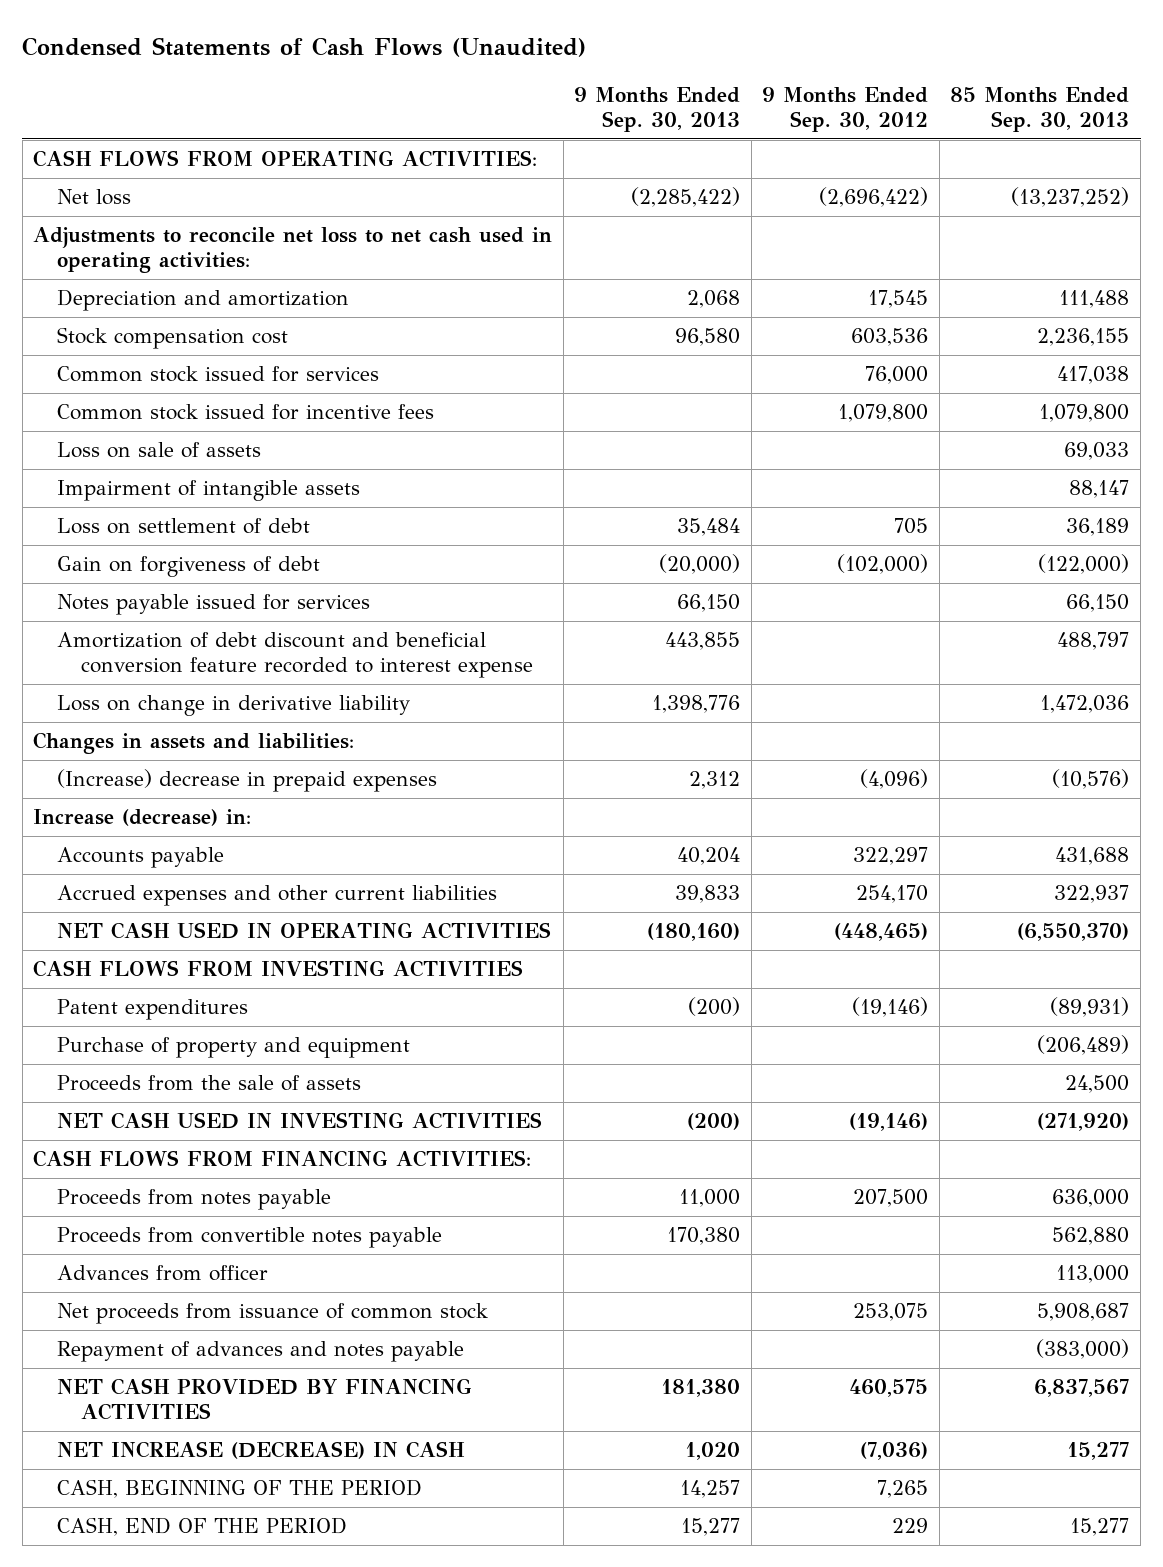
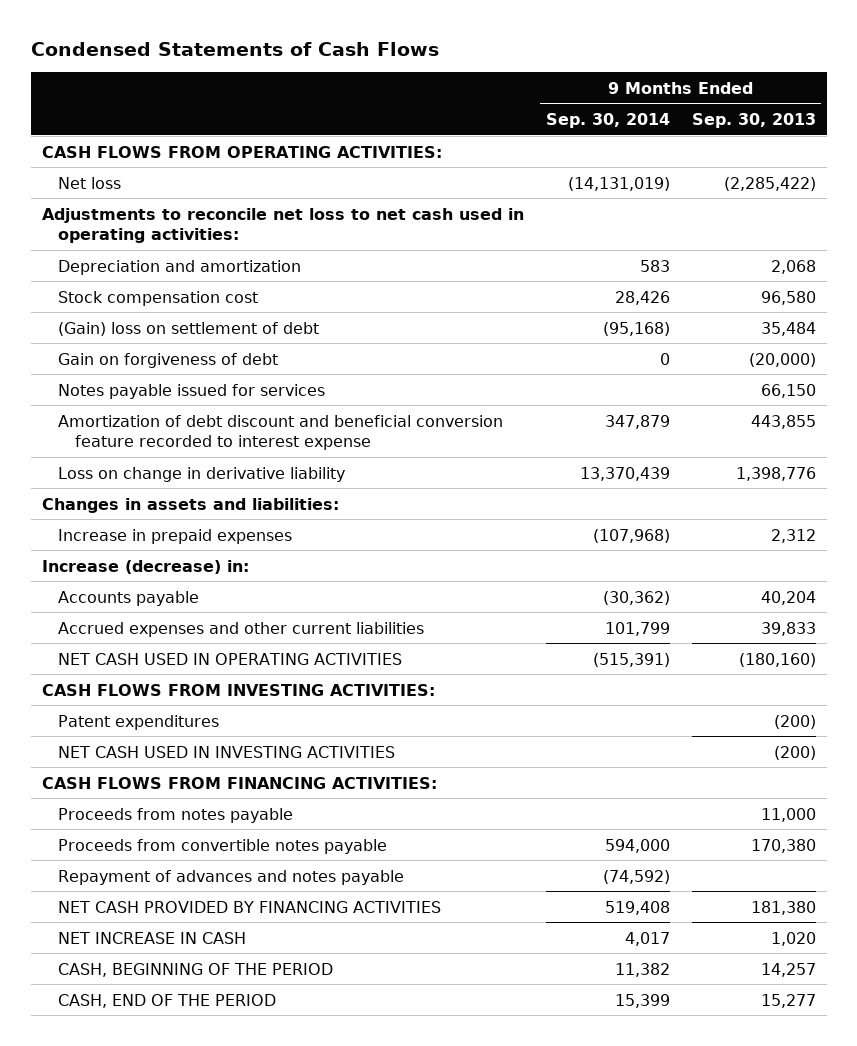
- Condensed Statements of Cash Flows (Unaudited)
+ Condensed Statements of Cash Flows
- | 9 Months Ended Sep. 30, 2013 | 9 Months Ended Sep. 30, 2012 | 85 Months Ended Sep. 30, 2013
+ | 9 Months Ended Sep. 30, 2014 | 9 Months Ended Sep. 30, 2013
- Common stock issued for services | | 76,000 | 417,038
- Common stock issued for incentive fees | | 1,079,800 | 1,079,800
- Loss on sale of assets | | | 69,033
- Impairment of intangible assets | | | 88,147
- Loss on settlement of debt | 35,484 | 705 | 36,189
+ (Gain) loss on settlement of debt | (95,168) | 35,484
- (Increase) decrease in prepaid expenses | 2,312 | (4,096) | (10,576)
+ Increase in prepaid expenses | (107,968) | 2,312
- CASH FLOWS FROM INVESTING ACTIVITIES
+ CASH FLOWS FROM INVESTING ACTIVITIES:
- Purchase of property and equipment | | | (206,489)
- Proceeds from the sale of assets | | | 24,500
- Advances from officer | | | 113,000
- Net proceeds from issuance of common stock | | 253,075 | 5,908,687
- NET INCREASE (DECREASE) IN CASH | 1,020 | (7,036) | 15,277
+ NET INCREASE IN CASH | 4,017 | 1,020

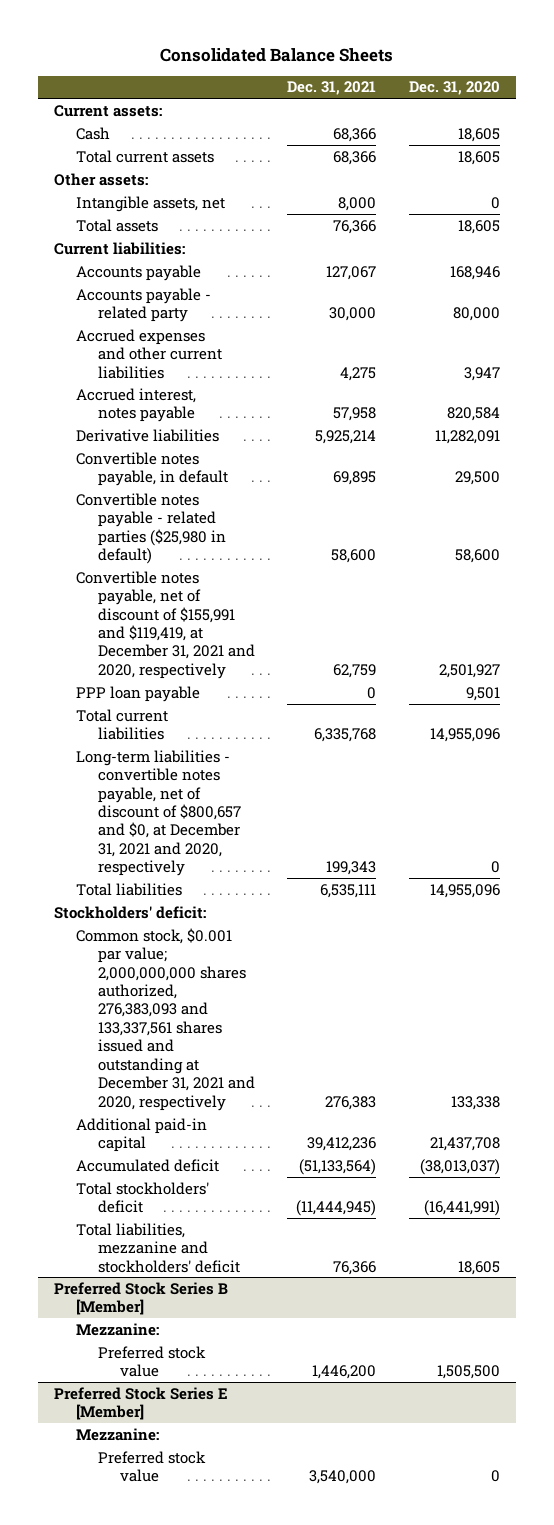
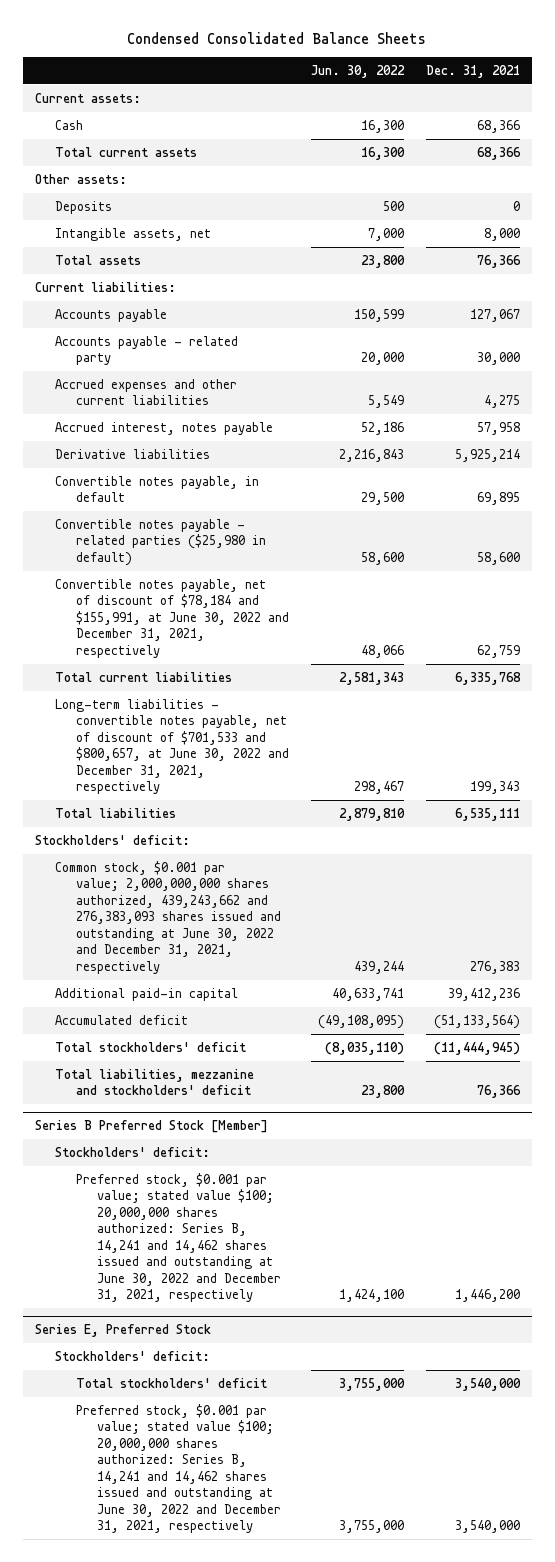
- Consolidated Balance Sheets
+ Condensed Consolidated Balance Sheets
- | Dec. 31, 2021 | Dec. 31, 2020
+ | Jun. 30, 2022 | Dec. 31, 2021
+ Deposits | 500 | 0
- Convertible notes payable, net of discount of $155,991 and $119,419, at December 31, 2021 and 2020, respectively | 62,759 | 2,501,927
- PPP loan payable | 0 | 9,501
+ Convertible notes payable, net of discount of $78,184 and $155,991, at June 30, 2022 and December 31, 2021, respectively | 48,066 | 62,759
- Long-term liabilities - convertible notes payable, net of discount of $800,657 and $0, at December 31, 2021 and 2020, respectively | 199,343 | 0
+ Long-term liabilities - convertible notes payable, net of discount of $701,533 and $800,657, at June 30, 2022 and December 31, 2021, respectively | 298,467 | 199,343
- Common stock, $0.001 par value; 2,000,000,000 shares authorized, 276,383,093 and 133,337,561 shares issued and outstanding at December 31, 2021 and 2020, respectively | 276,383 | 133,338
+ Common stock, $0.001 par value; 2,000,000,000 shares authorized, 439,243,662 and 276,383,093 shares issued and outstanding at June 30, 2022 and December 31, 2021, respectively | 439,244 | 276,383
- Preferred Stock Series B [Member]
- Mezzanine:
- Preferred stock value | 1,446,200 | 1,505,500
- Preferred Stock Series E [Member]
- Mezzanine:
- Preferred stock value | 3,540,000 | 0
+ Series B Preferred Stock [Member]
+ Stockholders' deficit:
+ Preferred stock, $0.001 par value; stated value $100; 20,000,000 shares authorized: Series B, 14,241 and 14,462 shares issued and outstanding at June 30, 2022 and December 31, 2021, respectively | 1,424,100 | 1,446,200
+ Series E, Preferred Stock
+ Stockholders' deficit:
+ Total stockholders' deficit | 3,755,000 | 3,540,000
+ Preferred stock, $0.001 par value; stated value $100; 20,000,000 shares authorized: Series B, 14,241 and 14,462 shares issued and outstanding at June 30, 2022 and December 31, 2021, respectively | 3,755,000 | 3,540,000

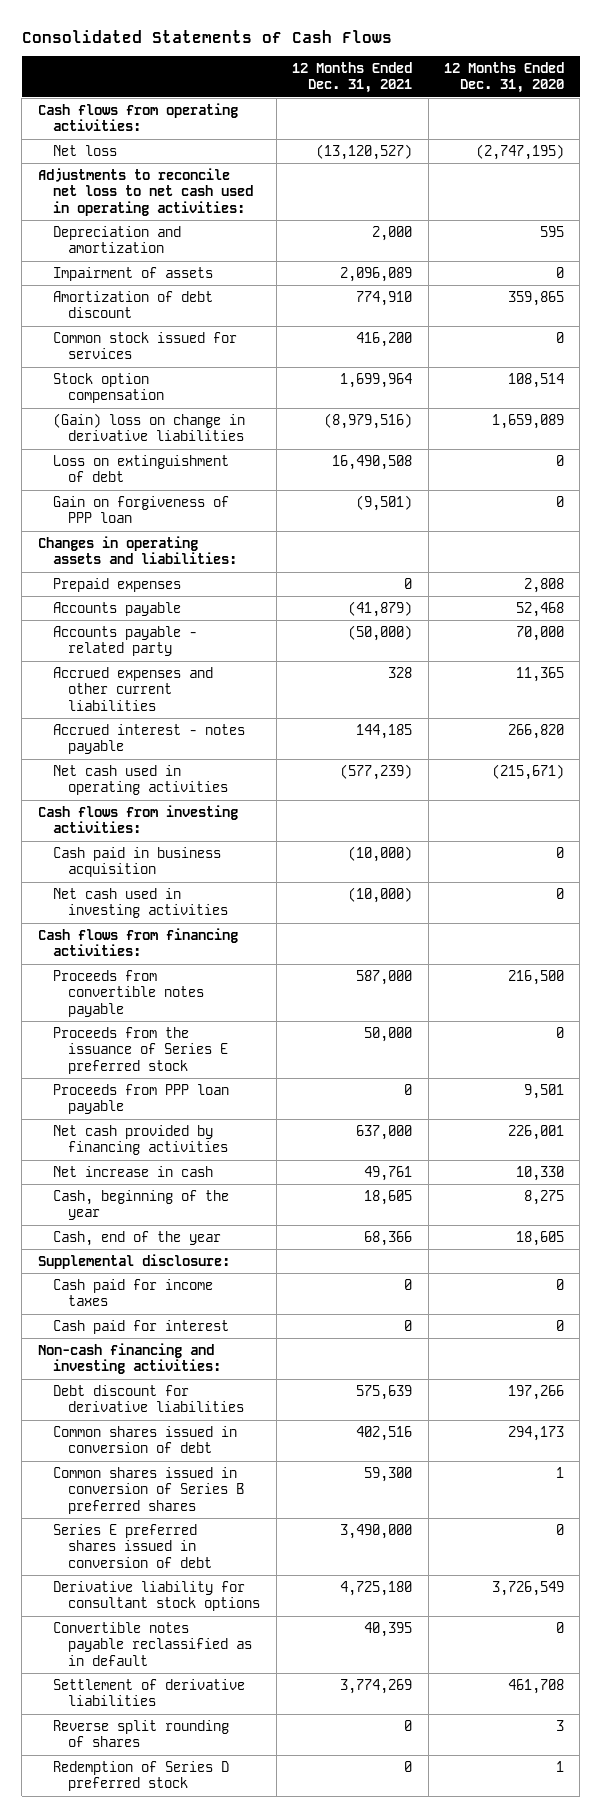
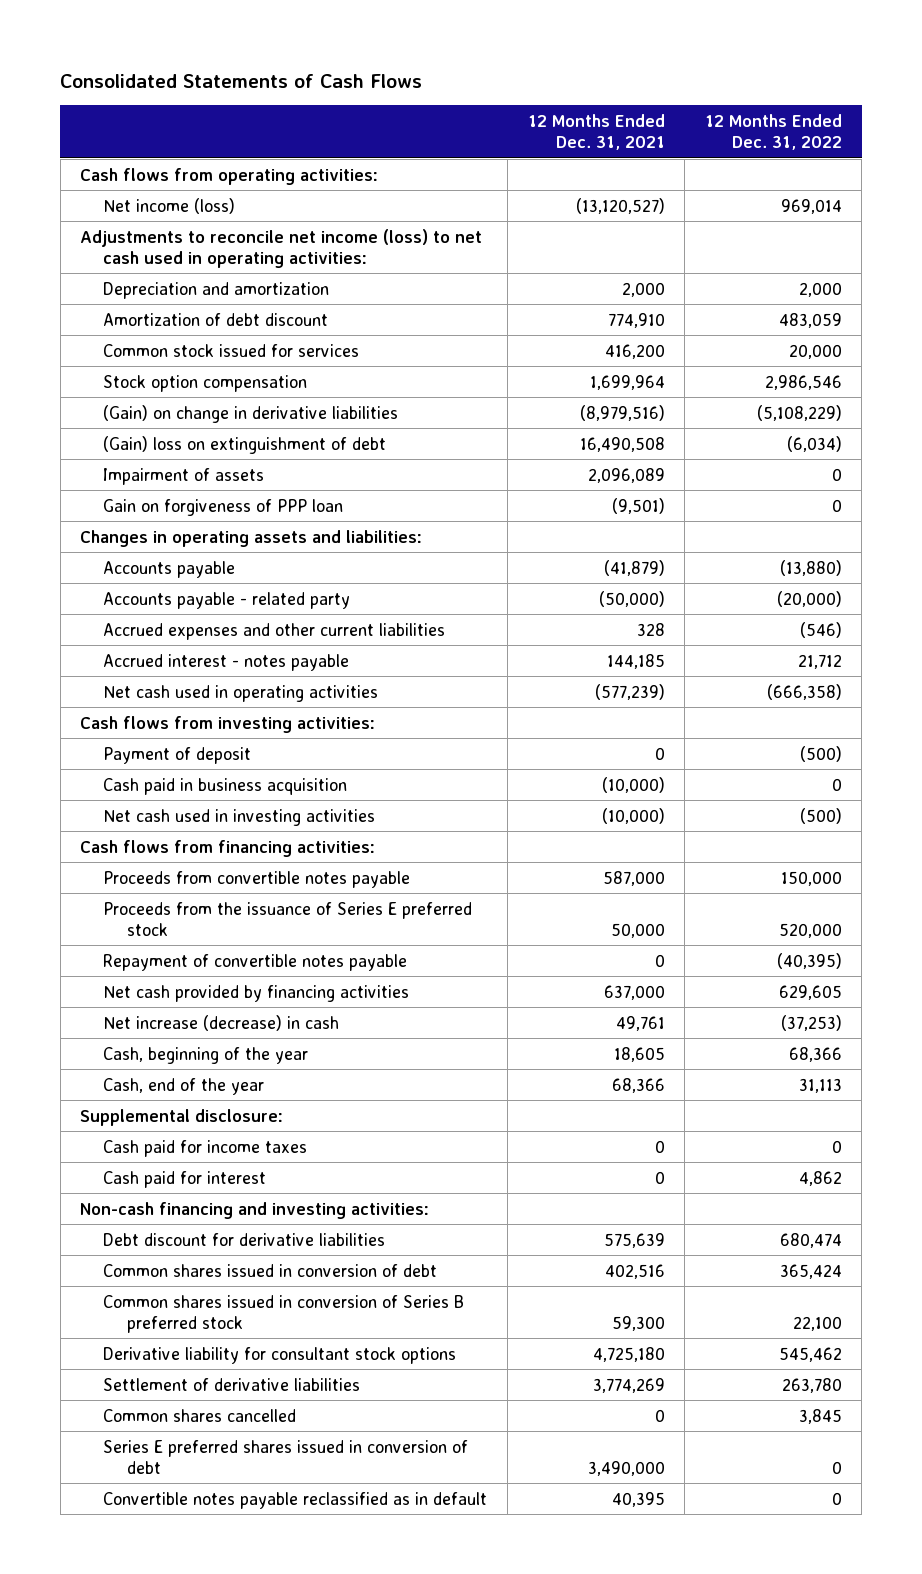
- | 12 Months Ended Dec. 31, 2021 | 12 Months Ended Dec. 31, 2020
+ | 12 Months Ended Dec. 31, 2021 | 12 Months Ended Dec. 31, 2022
- Net loss | (13,120,527) | (2,747,195)
- Adjustments to reconcile net loss to net cash used in operating activities:
+ Net income (loss) | (13,120,527) | 969,014
+ Adjustments to reconcile net income (loss) to net cash used in operating activities:
- (Gain) loss on change in derivative liabilities | (8,979,516) | 1,659,089
- Loss on extinguishment of debt | 16,490,508 | 0
+ (Gain) on change in derivative liabilities | (8,979,516) | (5,108,229)
+ (Gain) loss on extinguishment of debt | 16,490,508 | (6,034)
moved down: Impairment of assets | 2,096,089 | 0
- Prepaid expenses | 0 | 2,808
+ Payment of deposit | 0 | (500)
- Proceeds from PPP loan payable | 0 | 9,501
+ Repayment of convertible notes payable | 0 | (40,395)
- Net increase in cash | 49,761 | 10,330
+ Net increase (decrease) in cash | 49,761 | (37,253)
- Common shares issued in conversion of Series B preferred shares | 59,300 | 1
+ Common shares issued in conversion of Series B preferred stock | 59,300 | 22,100
- Reverse split rounding of shares | 0 | 3
- Redemption of Series D preferred stock | 0 | 1
+ Common shares cancelled | 0 | 3,845
moved down: Series E preferred shares issued in conversion of debt | 3,490,000 | 0
moved down: Convertible notes payable reclassified as in default | 40,395 | 0

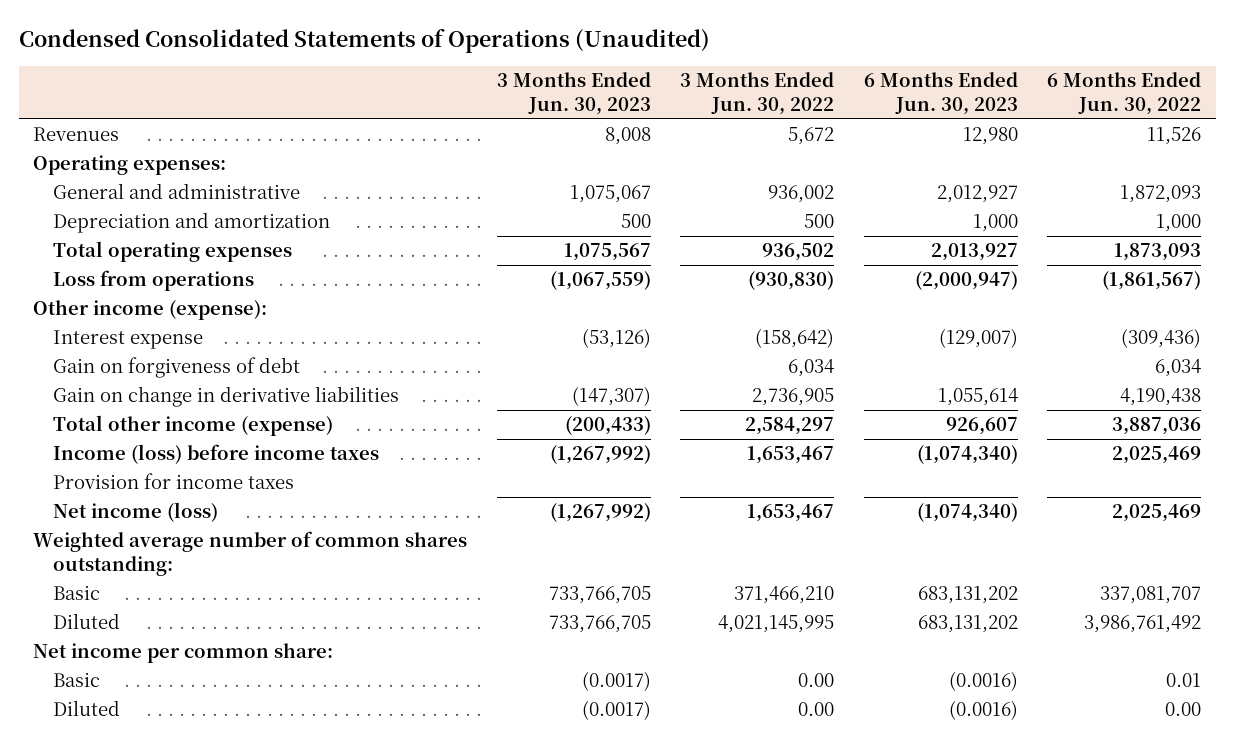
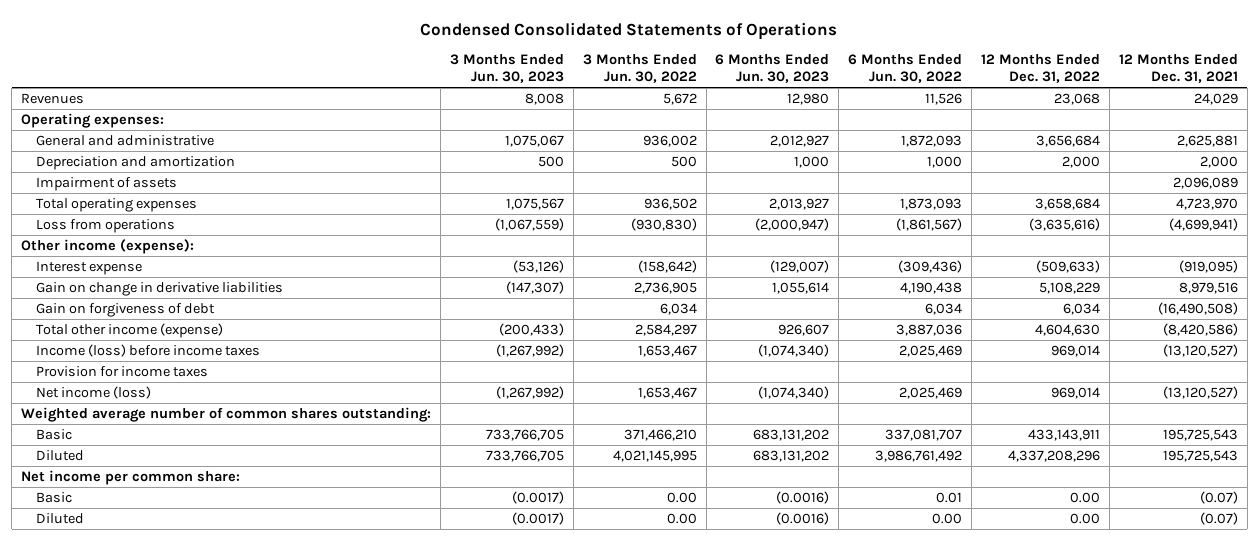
- Condensed Consolidated Statements of Operations (Unaudited)
+ Condensed Consolidated Statements of Operations
- | 3 Months Ended Jun. 30, 2023 | 3 Months Ended Jun. 30, 2022 | 6 Months Ended Jun. 30, 2023 | 6 Months Ended Jun. 30, 2022
+ | 3 Months Ended Jun. 30, 2023 | 3 Months Ended Jun. 30, 2022 | 6 Months Ended Jun. 30, 2023 | 6 Months Ended Jun. 30, 2022 | 12 Months Ended Dec. 31, 2022 | 12 Months Ended Dec. 31, 2021
+ Impairment of assets | | | | | | 2,096,089
moved down: Gain on forgiveness of debt | | 6,034 | | 6,034 | 6,034 | (16,490,508)

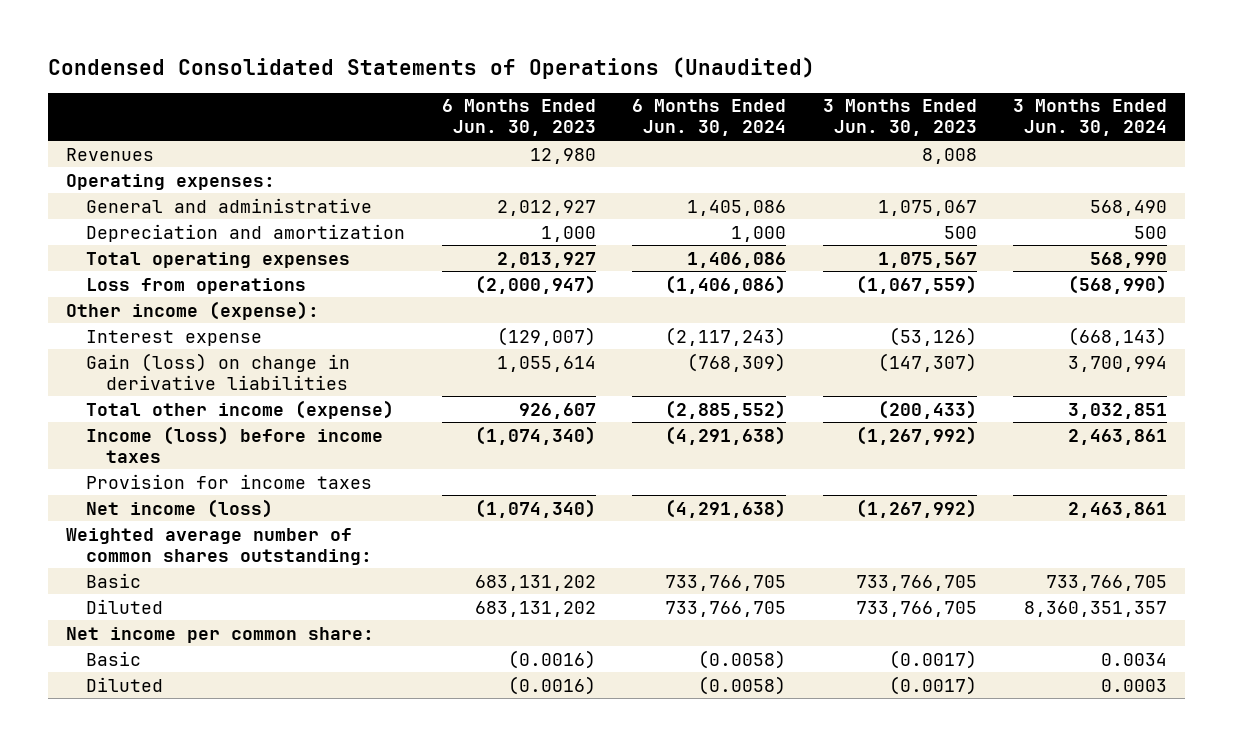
- Condensed Consolidated Statements of Operations
+ Condensed Consolidated Statements of Operations (Unaudited)
- | 3 Months Ended Jun. 30, 2023 | 3 Months Ended Jun. 30, 2022 | 6 Months Ended Jun. 30, 2023 | 6 Months Ended Jun. 30, 2022 | 12 Months Ended Dec. 31, 2022 | 12 Months Ended Dec. 31, 2021
+ | 6 Months Ended Jun. 30, 2023 | 6 Months Ended Jun. 30, 2024 | 3 Months Ended Jun. 30, 2023 | 3 Months Ended Jun. 30, 2024
- Impairment of assets | | | | | | 2,096,089
- Gain on change in derivative liabilities | (147,307) | 2,736,905 | 1,055,614 | 4,190,438 | 5,108,229 | 8,979,516
- Gain on forgiveness of debt | | 6,034 | | 6,034 | 6,034 | (16,490,508)
+ Gain (loss) on change in derivative liabilities | 1,055,614 | (768,309) | (147,307) | 3,700,994

